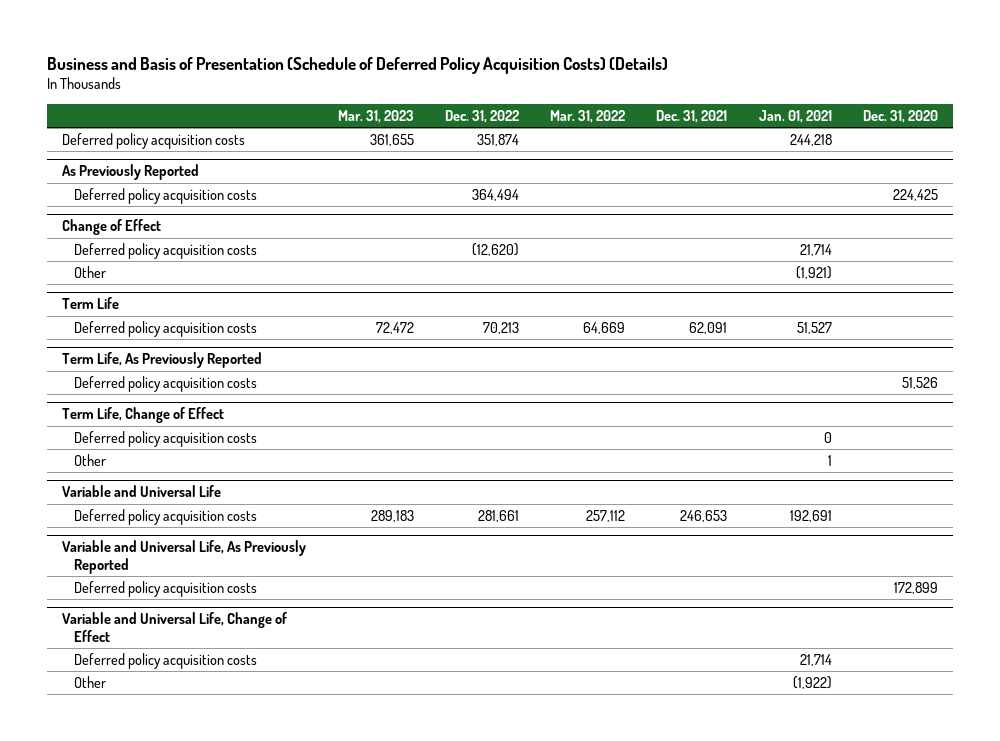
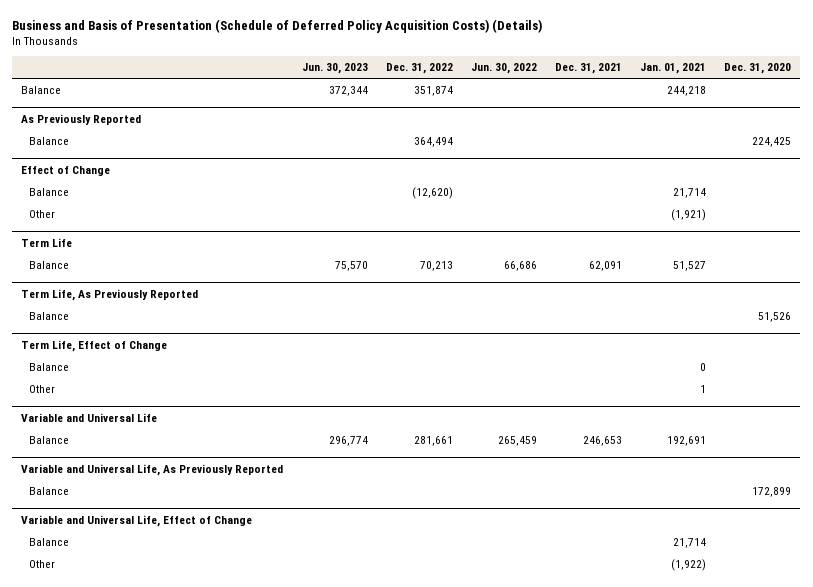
- | Mar. 31, 2023 | Dec. 31, 2022 | Mar. 31, 2022 | Dec. 31, 2021 | Jan. 01, 2021 | Dec. 31, 2020
+ | Jun. 30, 2023 | Dec. 31, 2022 | Jun. 30, 2022 | Dec. 31, 2021 | Jan. 01, 2021 | Dec. 31, 2020
- Deferred policy acquisition costs | 361,655 | 351,874 | | | 244,218 |
+ Balance | 372,344 | 351,874 | | | 244,218 |
@ As Previously Reported
- Deferred policy acquisition costs | | 364,494 | | | | 224,425
- Change of Effect
- Deferred policy acquisition costs | | (12,620) | | | 21,714 |
@ As Previously Reported
+ Balance | | 364,494 | | | | 224,425
+ Effect of Change
+ Balance | | (12,620) | | | 21,714 |
@ Term Life
- Deferred policy acquisition costs | 72,472 | 70,213 | 64,669 | 62,091 | 51,527 |
+ Balance | 75,570 | 70,213 | 66,686 | 62,091 | 51,527 |
@ Term Life, As Previously Reported
- Deferred policy acquisition costs | | | | | | 51,526
- Term Life, Change of Effect
- Deferred policy acquisition costs | | | | | 0 |
@ Term Life, As Previously Reported
+ Balance | | | | | | 51,526
+ Term Life, Effect of Change
+ Balance | | | | | 0 |
@ Variable and Universal Life
- Deferred policy acquisition costs | 289,183 | 281,661 | 257,112 | 246,653 | 192,691 |
+ Balance | 296,774 | 281,661 | 265,459 | 246,653 | 192,691 |
@ Variable and Universal Life, As Previously Reported
- Deferred policy acquisition costs | | | | | | 172,899
- Variable and Universal Life, Change of Effect
- Deferred policy acquisition costs | | | | | 21,714 |
@ Variable and Universal Life, As Previously Reported
+ Balance | | | | | | 172,899
+ Variable and Universal Life, Effect of Change
+ Balance | | | | | 21,714 |

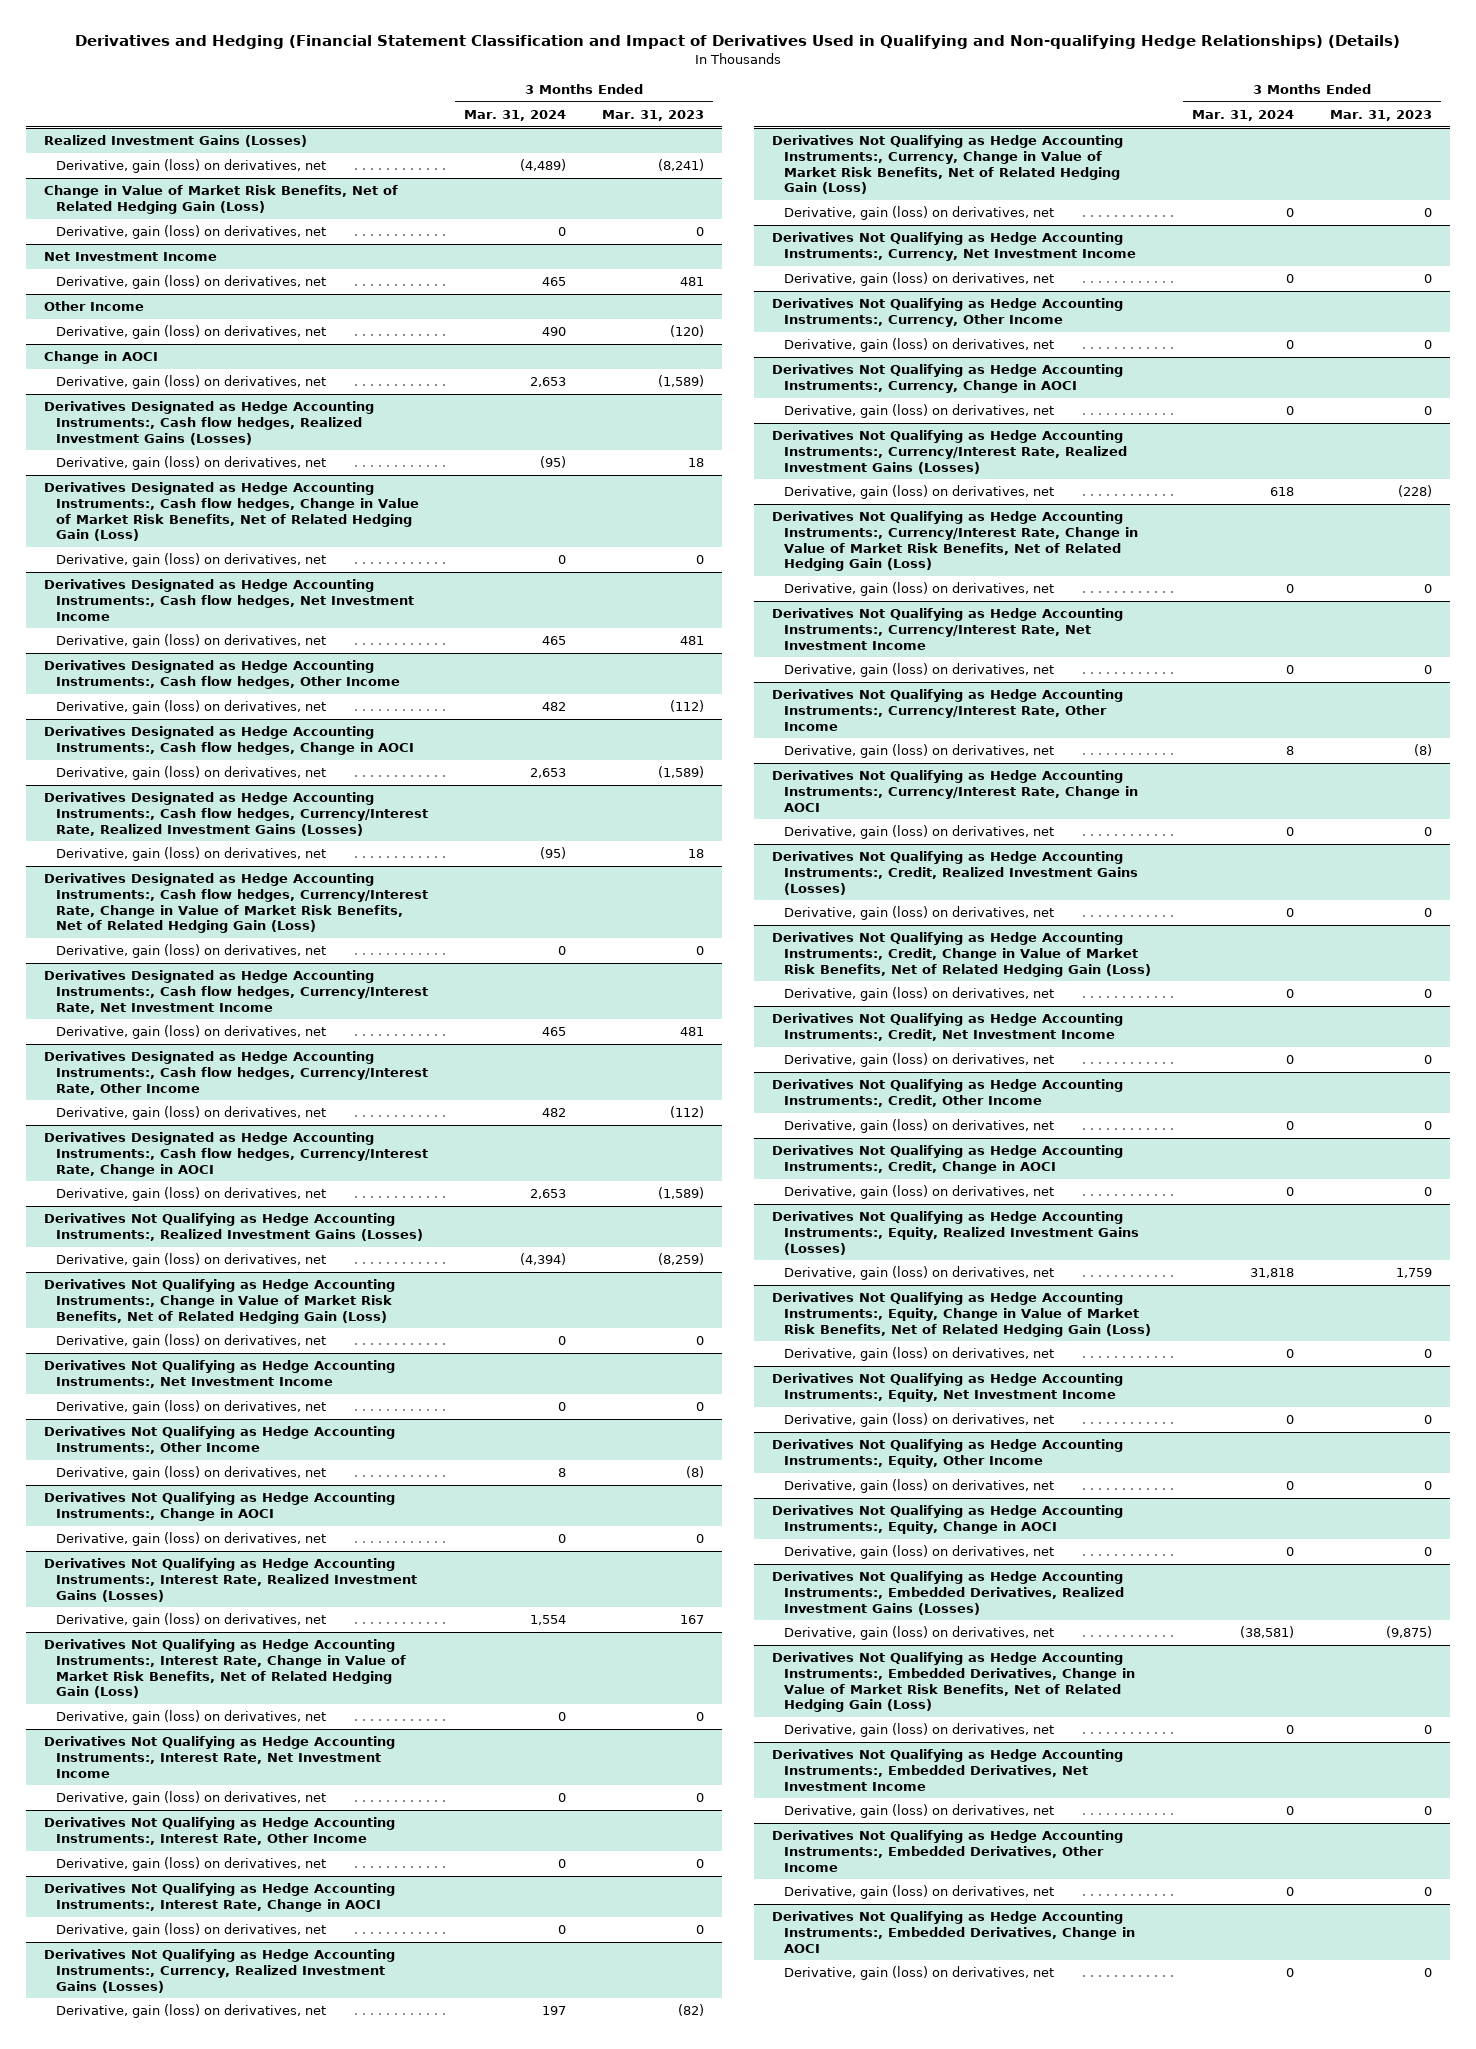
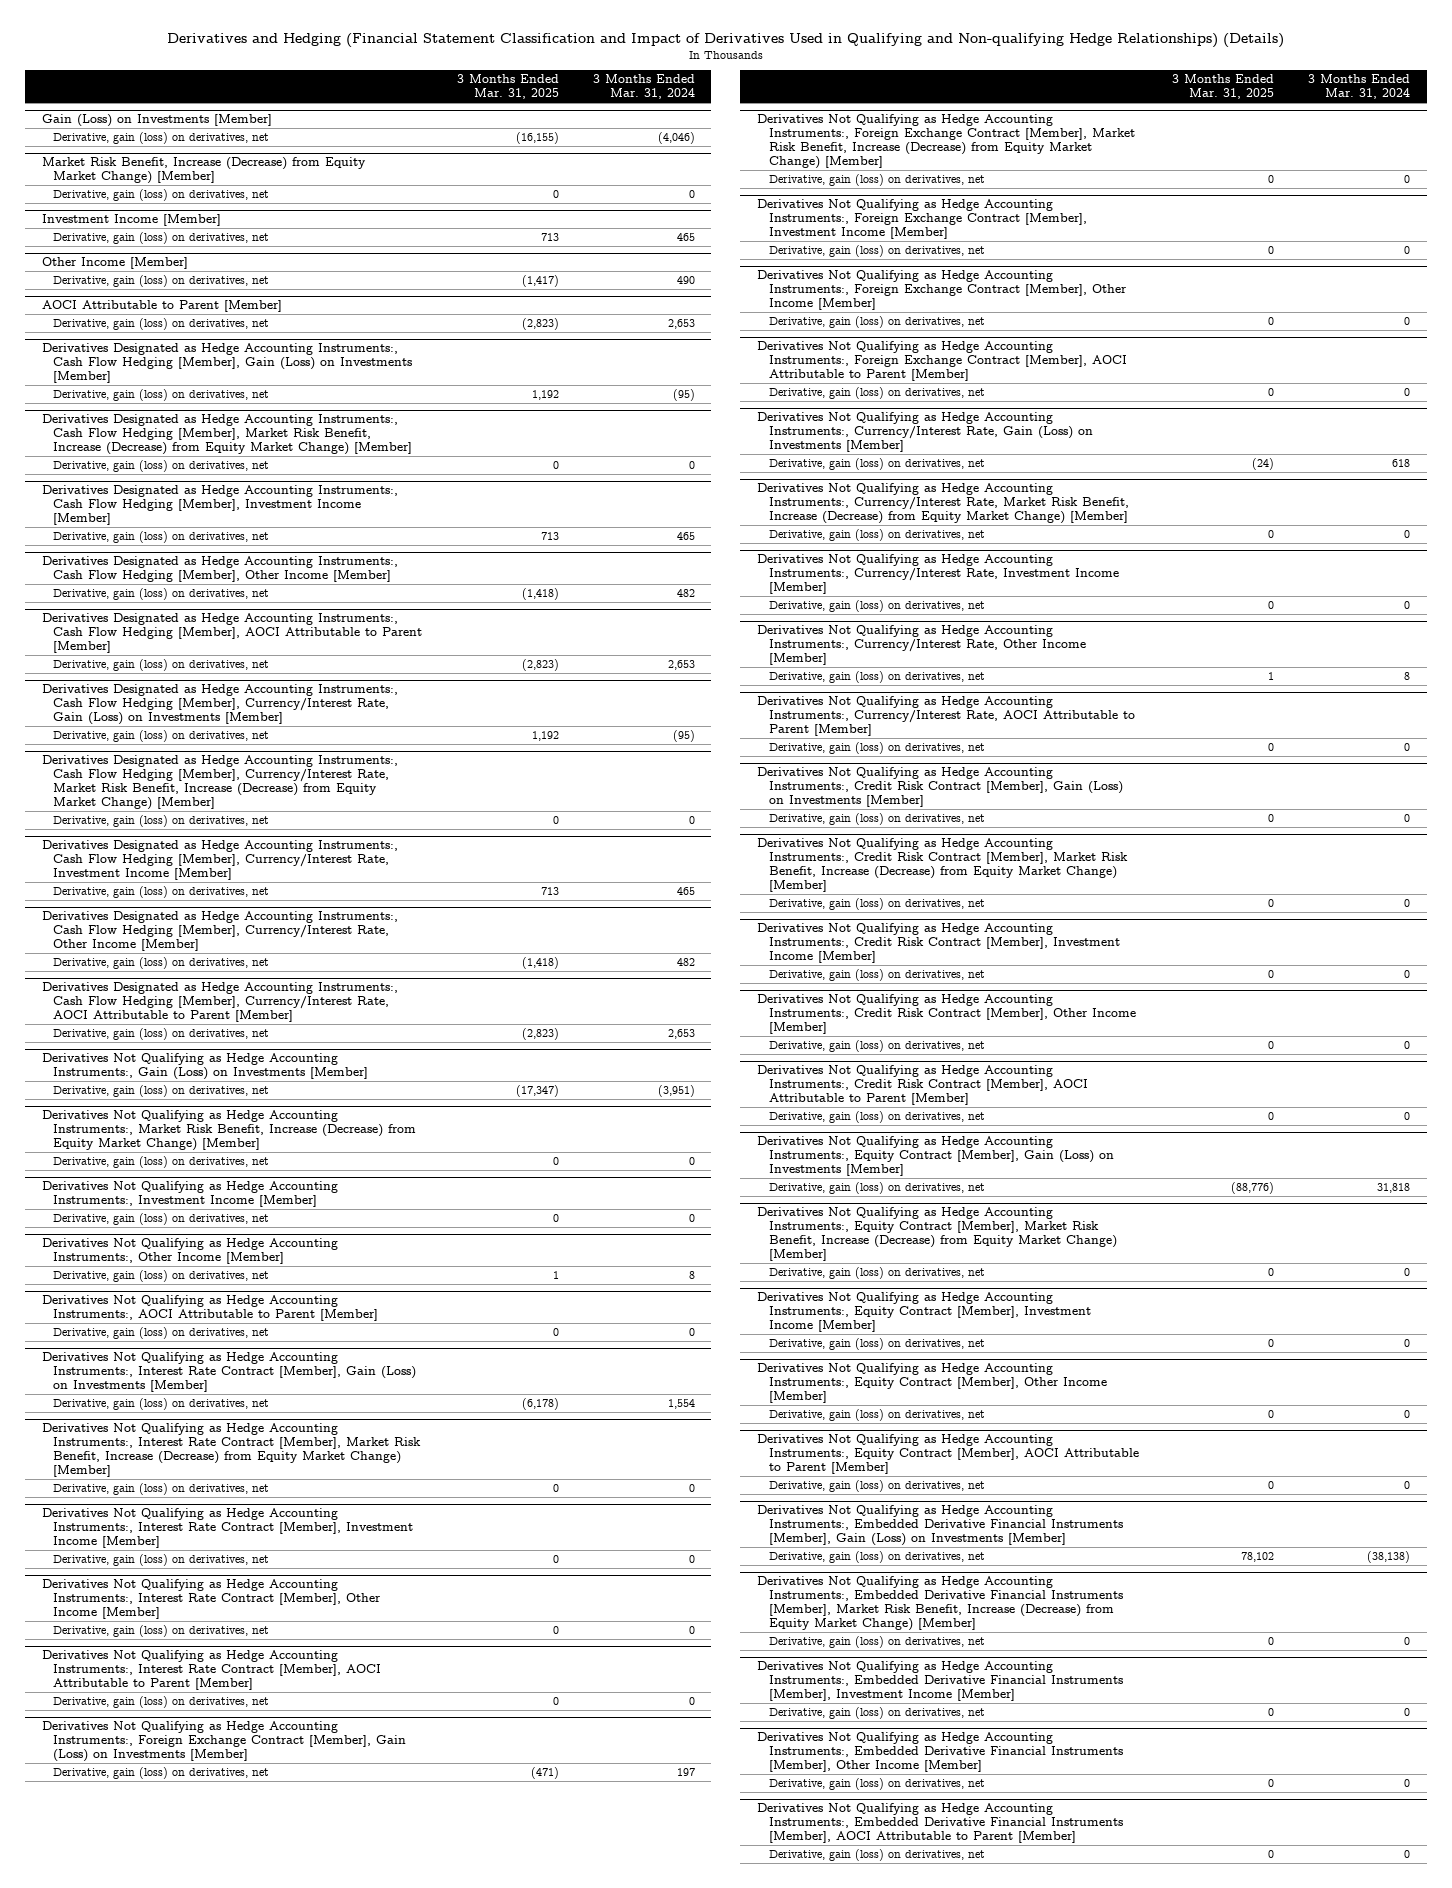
- | 3 Months Ended Mar. 31, 2024 | 3 Months Ended Mar. 31, 2023
+ | 3 Months Ended Mar. 31, 2025 | 3 Months Ended Mar. 31, 2024
- Realized Investment Gains (Losses)
- Derivative, gain (loss) on derivatives, net | (4,489) | (8,241)
- Change in Value of Market Risk Benefits, Net of Related Hedging Gain (Loss)
+ Gain (Loss) on Investments [Member]
+ Derivative, gain (loss) on derivatives, net | (16,155) | (4,046)
+ Market Risk Benefit, Increase (Decrease) from Equity Market Change) [Member]
- Net Investment Income
+ Investment Income [Member]
- Other Income
+ Other Income [Member]
- Change in AOCI
+ AOCI Attributable to Parent [Member]
- Derivatives Designated as Hedge Accounting Instruments:, Cash flow hedges, Realized Investment Gains (Losses)
+ Derivatives Designated as Hedge Accounting Instruments:, Cash Flow Hedging [Member], Gain (Loss) on Investments [Member]
- Derivatives Designated as Hedge Accounting Instruments:, Cash flow hedges, Change in Value of Market Risk Benefits, Net of Related Hedging Gain (Loss)
+ Derivatives Designated as Hedge Accounting Instruments:, Cash Flow Hedging [Member], Market Risk Benefit, Increase (Decrease) from Equity Market Change) [Member]
- Derivatives Designated as Hedge Accounting Instruments:, Cash flow hedges, Net Investment Income
+ Derivatives Designated as Hedge Accounting Instruments:, Cash Flow Hedging [Member], Investment Income [Member]
- Derivatives Designated as Hedge Accounting Instruments:, Cash flow hedges, Other Income
+ Derivatives Designated as Hedge Accounting Instruments:, Cash Flow Hedging [Member], Other Income [Member]
- Derivatives Designated as Hedge Accounting Instruments:, Cash flow hedges, Change in AOCI
+ Derivatives Designated as Hedge Accounting Instruments:, Cash Flow Hedging [Member], AOCI Attributable to Parent [Member]
- Derivatives Designated as Hedge Accounting Instruments:, Cash flow hedges, Currency/Interest Rate, Realized Investment Gains (Losses)
+ Derivatives Designated as Hedge Accounting Instruments:, Cash Flow Hedging [Member], Currency/Interest Rate, Gain (Loss) on Investments [Member]
- Derivatives Designated as Hedge Accounting Instruments:, Cash flow hedges, Currency/Interest Rate, Change in Value of Market Risk Benefits, Net of Related Hedging Gain (Loss)
+ Derivatives Designated as Hedge Accounting Instruments:, Cash Flow Hedging [Member], Currency/Interest Rate, Market Risk Benefit, Increase (Decrease) from Equity Market Change) [Member]
- Derivatives Designated as Hedge Accounting Instruments:, Cash flow hedges, Currency/Interest Rate, Net Investment Income
+ Derivatives Designated as Hedge Accounting Instruments:, Cash Flow Hedging [Member], Currency/Interest Rate, Investment Income [Member]
- Derivatives Designated as Hedge Accounting Instruments:, Cash flow hedges, Currency/Interest Rate, Other Income
+ Derivatives Designated as Hedge Accounting Instruments:, Cash Flow Hedging [Member], Currency/Interest Rate, Other Income [Member]
- Derivatives Designated as Hedge Accounting Instruments:, Cash flow hedges, Currency/Interest Rate, Change in AOCI
+ Derivatives Designated as Hedge Accounting Instruments:, Cash Flow Hedging [Member], Currency/Interest Rate, AOCI Attributable to Parent [Member]
- Derivatives Not Qualifying as Hedge Accounting Instruments:, Realized Investment Gains (Losses)
- Derivative, gain (loss) on derivatives, net | (4,394) | (8,259)
- Derivatives Not Qualifying as Hedge Accounting Instruments:, Change in Value of Market Risk Benefits, Net of Related Hedging Gain (Loss)
+ Derivatives Not Qualifying as Hedge Accounting Instruments:, Gain (Loss) on Investments [Member]
+ Derivative, gain (loss) on derivatives, net | (17,347) | (3,951)
+ Derivatives Not Qualifying as Hedge Accounting Instruments:, Market Risk Benefit, Increase (Decrease) from Equity Market Change) [Member]
- Derivatives Not Qualifying as Hedge Accounting Instruments:, Net Investment Income
+ Derivatives Not Qualifying as Hedge Accounting Instruments:, Investment Income [Member]
- Derivatives Not Qualifying as Hedge Accounting Instruments:, Other Income
+ Derivatives Not Qualifying as Hedge Accounting Instruments:, Other Income [Member]
- Derivatives Not Qualifying as Hedge Accounting Instruments:, Change in AOCI
+ Derivatives Not Qualifying as Hedge Accounting Instruments:, AOCI Attributable to Parent [Member]
- Derivatives Not Qualifying as Hedge Accounting Instruments:, Interest Rate, Realized Investment Gains (Losses)
+ Derivatives Not Qualifying as Hedge Accounting Instruments:, Interest Rate Contract [Member], Gain (Loss) on Investments [Member]
- Derivatives Not Qualifying as Hedge Accounting Instruments:, Interest Rate, Change in Value of Market Risk Benefits, Net of Related Hedging Gain (Loss)
+ Derivatives Not Qualifying as Hedge Accounting Instruments:, Interest Rate Contract [Member], Market Risk Benefit, Increase (Decrease) from Equity Market Change) [Member]
- Derivatives Not Qualifying as Hedge Accounting Instruments:, Interest Rate, Net Investment Income
+ Derivatives Not Qualifying as Hedge Accounting Instruments:, Interest Rate Contract [Member], Investment Income [Member]
- Derivatives Not Qualifying as Hedge Accounting Instruments:, Interest Rate, Other Income
+ Derivatives Not Qualifying as Hedge Accounting Instruments:, Interest Rate Contract [Member], Other Income [Member]
- Derivatives Not Qualifying as Hedge Accounting Instruments:, Interest Rate, Change in AOCI
+ Derivatives Not Qualifying as Hedge Accounting Instruments:, Interest Rate Contract [Member], AOCI Attributable to Parent [Member]
- Derivatives Not Qualifying as Hedge Accounting Instruments:, Currency, Realized Investment Gains (Losses)
+ Derivatives Not Qualifying as Hedge Accounting Instruments:, Foreign Exchange Contract [Member], Gain (Loss) on Investments [Member]
- Derivatives Not Qualifying as Hedge Accounting Instruments:, Currency, Change in Value of Market Risk Benefits, Net of Related Hedging Gain (Loss)
+ Derivatives Not Qualifying as Hedge Accounting Instruments:, Foreign Exchange Contract [Member], Market Risk Benefit, Increase (Decrease) from Equity Market Change) [Member]
- Derivatives Not Qualifying as Hedge Accounting Instruments:, Currency, Net Investment Income
+ Derivatives Not Qualifying as Hedge Accounting Instruments:, Foreign Exchange Contract [Member], Investment Income [Member]
- Derivatives Not Qualifying as Hedge Accounting Instruments:, Currency, Other Income
+ Derivatives Not Qualifying as Hedge Accounting Instruments:, Foreign Exchange Contract [Member], Other Income [Member]
- Derivatives Not Qualifying as Hedge Accounting Instruments:, Currency, Change in AOCI
+ Derivatives Not Qualifying as Hedge Accounting Instruments:, Foreign Exchange Contract [Member], AOCI Attributable to Parent [Member]
- Derivatives Not Qualifying as Hedge Accounting Instruments:, Currency/Interest Rate, Realized Investment Gains (Losses)
+ Derivatives Not Qualifying as Hedge Accounting Instruments:, Currency/Interest Rate, Gain (Loss) on Investments [Member]
- Derivatives Not Qualifying as Hedge Accounting Instruments:, Currency/Interest Rate, Change in Value of Market Risk Benefits, Net of Related Hedging Gain (Loss)
+ Derivatives Not Qualifying as Hedge Accounting Instruments:, Currency/Interest Rate, Market Risk Benefit, Increase (Decrease) from Equity Market Change) [Member]
- Derivatives Not Qualifying as Hedge Accounting Instruments:, Currency/Interest Rate, Net Investment Income
+ Derivatives Not Qualifying as Hedge Accounting Instruments:, Currency/Interest Rate, Investment Income [Member]
- Derivatives Not Qualifying as Hedge Accounting Instruments:, Currency/Interest Rate, Other Income
+ Derivatives Not Qualifying as Hedge Accounting Instruments:, Currency/Interest Rate, Other Income [Member]
- Derivatives Not Qualifying as Hedge Accounting Instruments:, Currency/Interest Rate, Change in AOCI
+ Derivatives Not Qualifying as Hedge Accounting Instruments:, Currency/Interest Rate, AOCI Attributable to Parent [Member]
- Derivatives Not Qualifying as Hedge Accounting Instruments:, Credit, Realized Investment Gains (Losses)
+ Derivatives Not Qualifying as Hedge Accounting Instruments:, Credit Risk Contract [Member], Gain (Loss) on Investments [Member]
- Derivatives Not Qualifying as Hedge Accounting Instruments:, Credit, Change in Value of Market Risk Benefits, Net of Related Hedging Gain (Loss)
+ Derivatives Not Qualifying as Hedge Accounting Instruments:, Credit Risk Contract [Member], Market Risk Benefit, Increase (Decrease) from Equity Market Change) [Member]
- Derivatives Not Qualifying as Hedge Accounting Instruments:, Credit, Net Investment Income
+ Derivatives Not Qualifying as Hedge Accounting Instruments:, Credit Risk Contract [Member], Investment Income [Member]
- Derivatives Not Qualifying as Hedge Accounting Instruments:, Credit, Other Income
+ Derivatives Not Qualifying as Hedge Accounting Instruments:, Credit Risk Contract [Member], Other Income [Member]
- Derivatives Not Qualifying as Hedge Accounting Instruments:, Credit, Change in AOCI
+ Derivatives Not Qualifying as Hedge Accounting Instruments:, Credit Risk Contract [Member], AOCI Attributable to Parent [Member]
- Derivatives Not Qualifying as Hedge Accounting Instruments:, Equity, Realized Investment Gains (Losses)
+ Derivatives Not Qualifying as Hedge Accounting Instruments:, Equity Contract [Member], Gain (Loss) on Investments [Member]
- Derivatives Not Qualifying as Hedge Accounting Instruments:, Equity, Change in Value of Market Risk Benefits, Net of Related Hedging Gain (Loss)
+ Derivatives Not Qualifying as Hedge Accounting Instruments:, Equity Contract [Member], Market Risk Benefit, Increase (Decrease) from Equity Market Change) [Member]
- Derivatives Not Qualifying as Hedge Accounting Instruments:, Equity, Net Investment Income
+ Derivatives Not Qualifying as Hedge Accounting Instruments:, Equity Contract [Member], Investment Income [Member]
- Derivatives Not Qualifying as Hedge Accounting Instruments:, Equity, Other Income
+ Derivatives Not Qualifying as Hedge Accounting Instruments:, Equity Contract [Member], Other Income [Member]
- Derivatives Not Qualifying as Hedge Accounting Instruments:, Equity, Change in AOCI
+ Derivatives Not Qualifying as Hedge Accounting Instruments:, Equity Contract [Member], AOCI Attributable to Parent [Member]
- Derivatives Not Qualifying as Hedge Accounting Instruments:, Embedded Derivatives, Realized Investment Gains (Losses)
- Derivative, gain (loss) on derivatives, net | (38,581) | (9,875)
- Derivatives Not Qualifying as Hedge Accounting Instruments:, Embedded Derivatives, Change in Value of Market Risk Benefits, Net of Related Hedging Gain (Loss)
+ Derivatives Not Qualifying as Hedge Accounting Instruments:, Embedded Derivative Financial Instruments [Member], Gain (Loss) on Investments [Member]
+ Derivative, gain (loss) on derivatives, net | 78,102 | (38,138)
+ Derivatives Not Qualifying as Hedge Accounting Instruments:, Embedded Derivative Financial Instruments [Member], Market Risk Benefit, Increase (Decrease) from Equity Market Change) [Member]
- Derivatives Not Qualifying as Hedge Accounting Instruments:, Embedded Derivatives, Net Investment Income
+ Derivatives Not Qualifying as Hedge Accounting Instruments:, Embedded Derivative Financial Instruments [Member], Investment Income [Member]
- Derivatives Not Qualifying as Hedge Accounting Instruments:, Embedded Derivatives, Other Income
+ Derivatives Not Qualifying as Hedge Accounting Instruments:, Embedded Derivative Financial Instruments [Member], Other Income [Member]
- Derivatives Not Qualifying as Hedge Accounting Instruments:, Embedded Derivatives, Change in AOCI
+ Derivatives Not Qualifying as Hedge Accounting Instruments:, Embedded Derivative Financial Instruments [Member], AOCI Attributable to Parent [Member]

